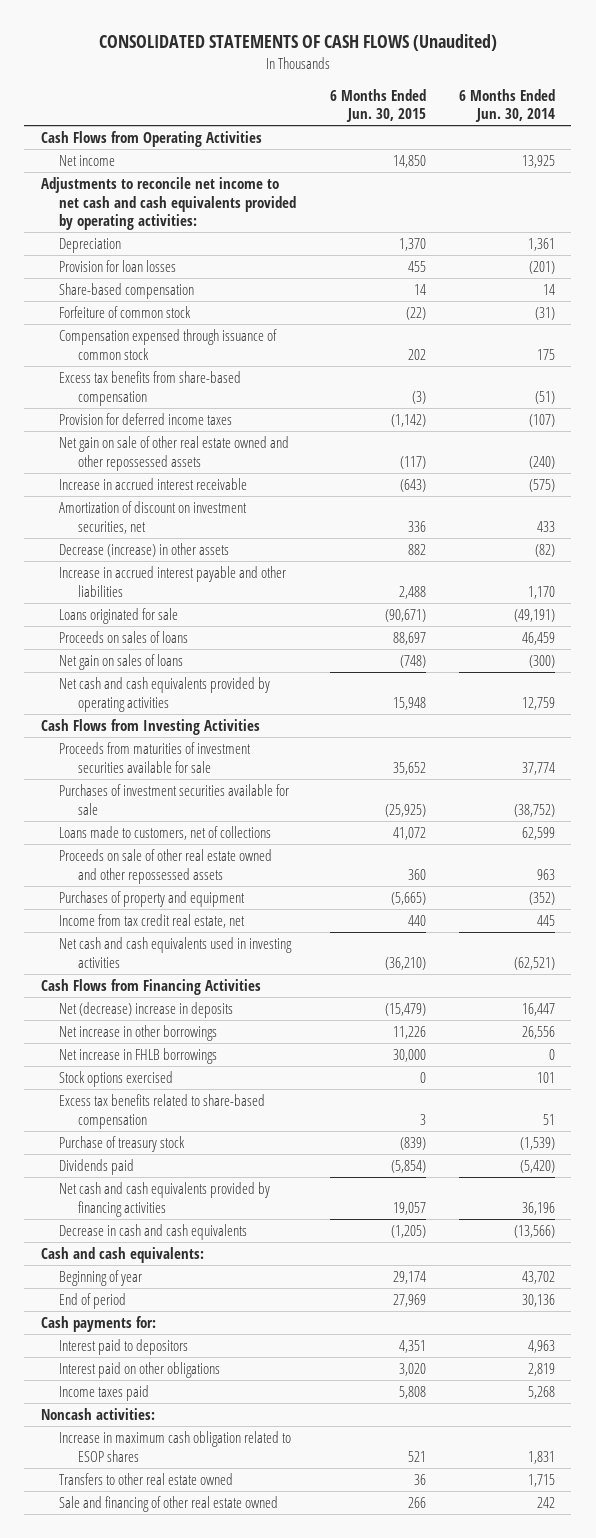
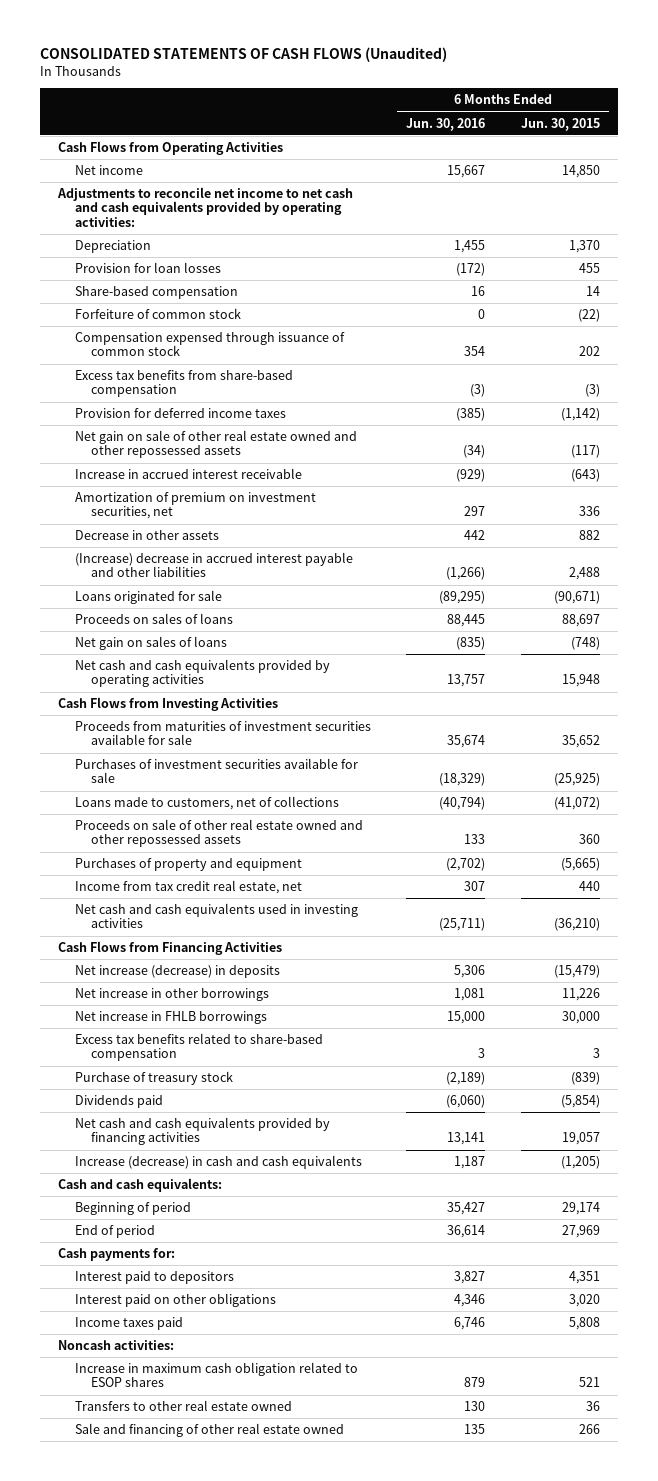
- | 6 Months Ended Jun. 30, 2015 | 6 Months Ended Jun. 30, 2014
+ | 6 Months Ended Jun. 30, 2016 | 6 Months Ended Jun. 30, 2015
- Amortization of discount on investment securities, net | 336 | 433
- Decrease (increase) in other assets | 882 | (82)
- Increase in accrued interest payable and other liabilities | 2,488 | 1,170
+ Amortization of premium on investment securities, net | 297 | 336
+ Decrease in other assets | 442 | 882
+ (Increase) decrease in accrued interest payable and other liabilities | (1,266) | 2,488
- Loans made to customers, net of collections | 41,072 | 62,599
+ Loans made to customers, net of collections | (40,794) | (41,072)
- Net (decrease) increase in deposits | (15,479) | 16,447
+ Net increase (decrease) in deposits | 5,306 | (15,479)
- Stock options exercised | 0 | 101
- Decrease in cash and cash equivalents | (1,205) | (13,566)
+ Increase (decrease) in cash and cash equivalents | 1,187 | (1,205)
- Beginning of year | 29,174 | 43,702
+ Beginning of period | 35,427 | 29,174

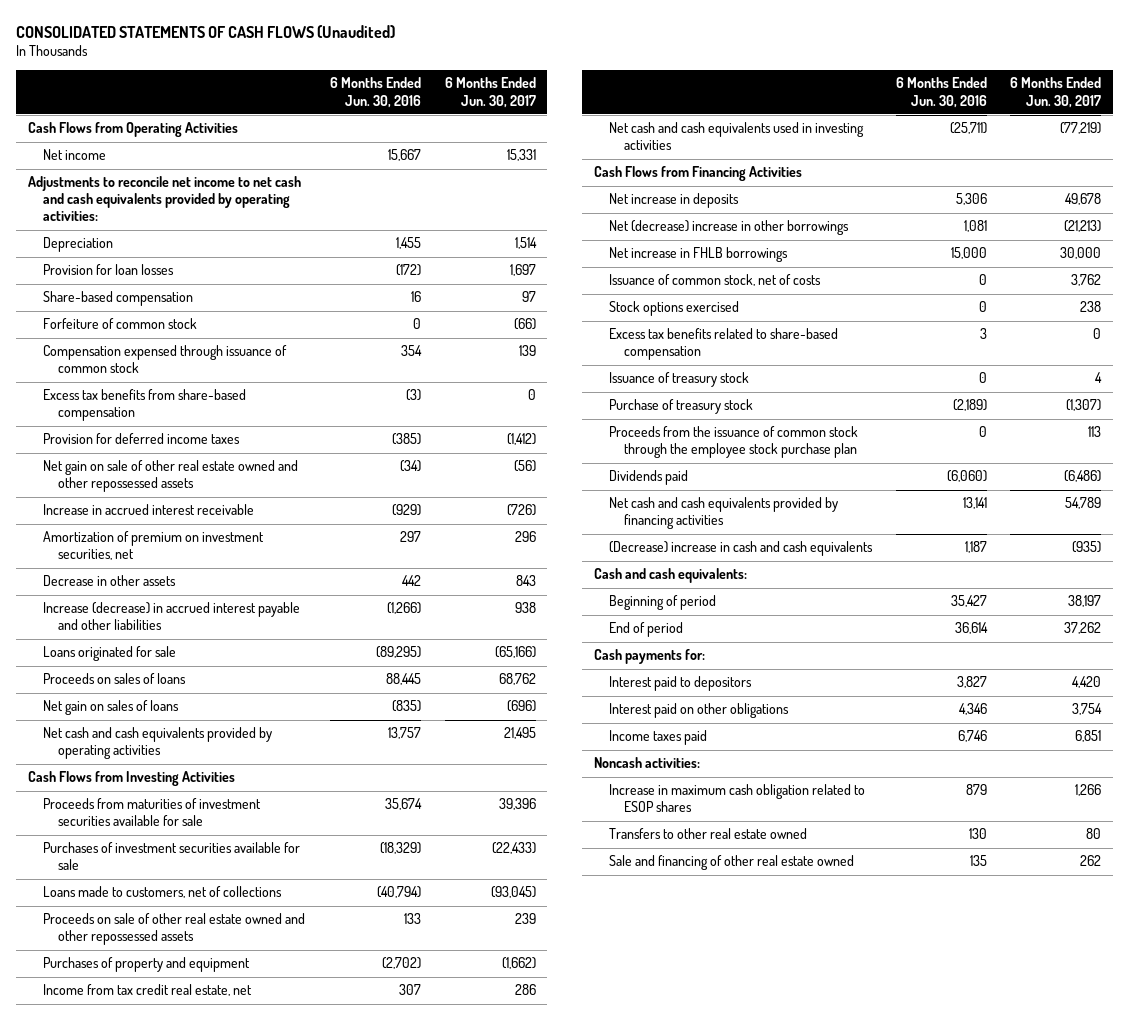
- | 6 Months Ended Jun. 30, 2016 | 6 Months Ended Jun. 30, 2015
+ | 6 Months Ended Jun. 30, 2016 | 6 Months Ended Jun. 30, 2017
- (Increase) decrease in accrued interest payable and other liabilities | (1,266) | 2,488
+ Increase (decrease) in accrued interest payable and other liabilities | (1,266) | 938
- Net increase (decrease) in deposits | 5,306 | (15,479)
- Net increase in other borrowings | 1,081 | 11,226
+ Net increase in deposits | 5,306 | 49,678
+ Net (decrease) increase in other borrowings | 1,081 | (21,213)
+ Issuance of common stock, net of costs | 0 | 3,762
+ Stock options exercised | 0 | 238
+ Issuance of treasury stock | 0 | 4
+ Proceeds from the issuance of common stock through the employee stock purchase plan | 0 | 113
- Increase (decrease) in cash and cash equivalents | 1,187 | (1,205)
+ (Decrease) increase in cash and cash equivalents | 1,187 | (935)

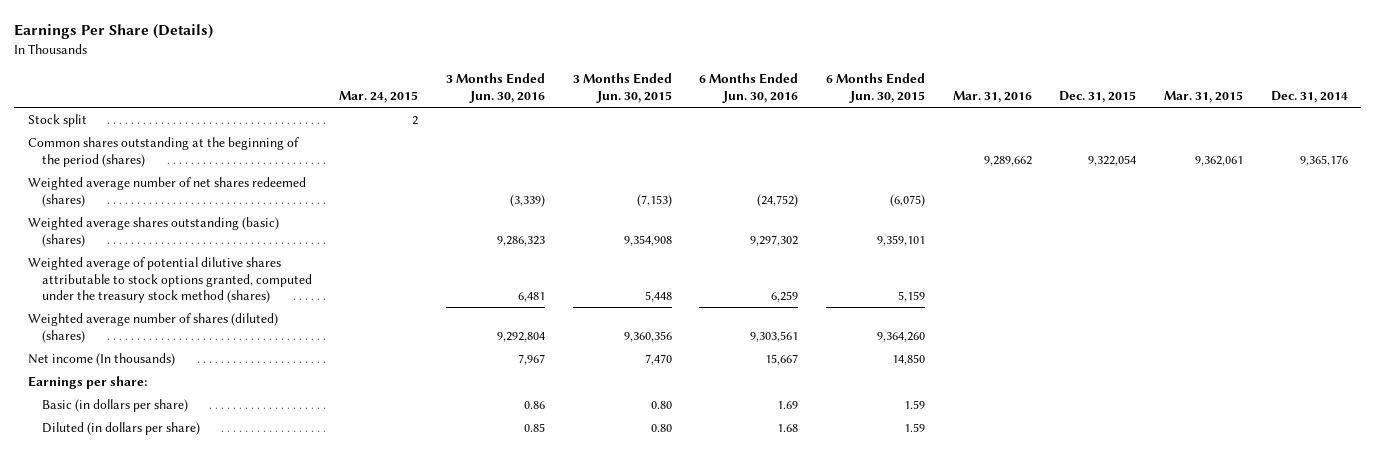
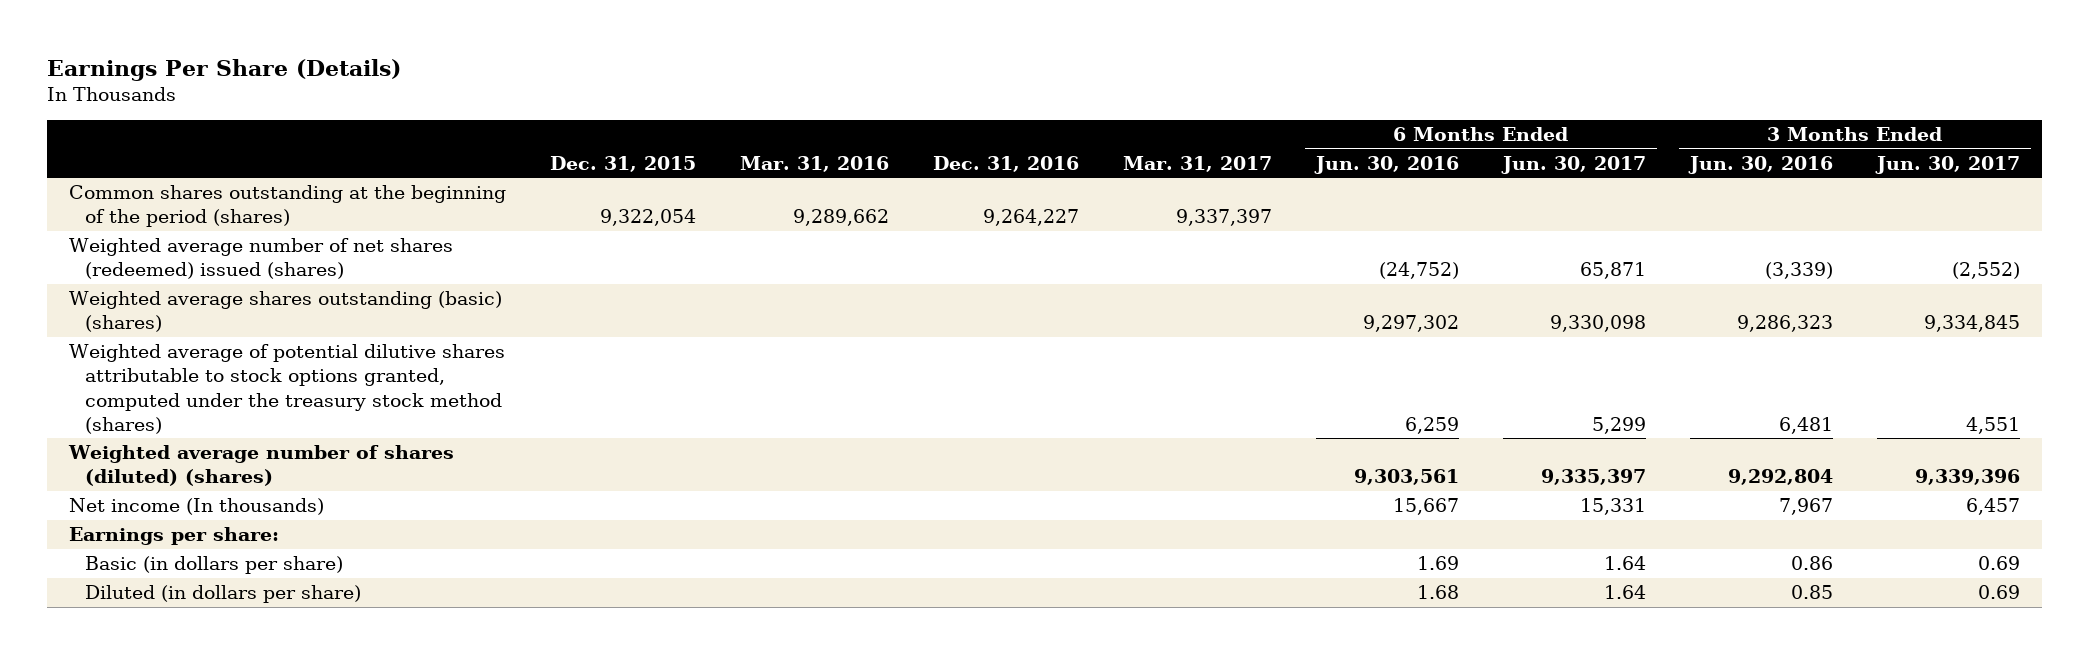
- | Mar. 24, 2015 | 3 Months Ended Jun. 30, 2016 | 3 Months Ended Jun. 30, 2015 | 6 Months Ended Jun. 30, 2016 | 6 Months Ended Jun. 30, 2015 | Mar. 31, 2016 | Dec. 31, 2015 | Mar. 31, 2015 | Dec. 31, 2014
+ | Dec. 31, 2015 | Mar. 31, 2016 | Dec. 31, 2016 | Mar. 31, 2017 | 6 Months Ended Jun. 30, 2016 | 6 Months Ended Jun. 30, 2017 | 3 Months Ended Jun. 30, 2016 | 3 Months Ended Jun. 30, 2017
- Stock split | 2 | | | | | | | |
- Weighted average number of net shares redeemed (shares) | | (3,339) | (7,153) | (24,752) | (6,075) | | | |
+ Weighted average number of net shares (redeemed) issued (shares) | | | | | (24,752) | 65,871 | (3,339) | (2,552)

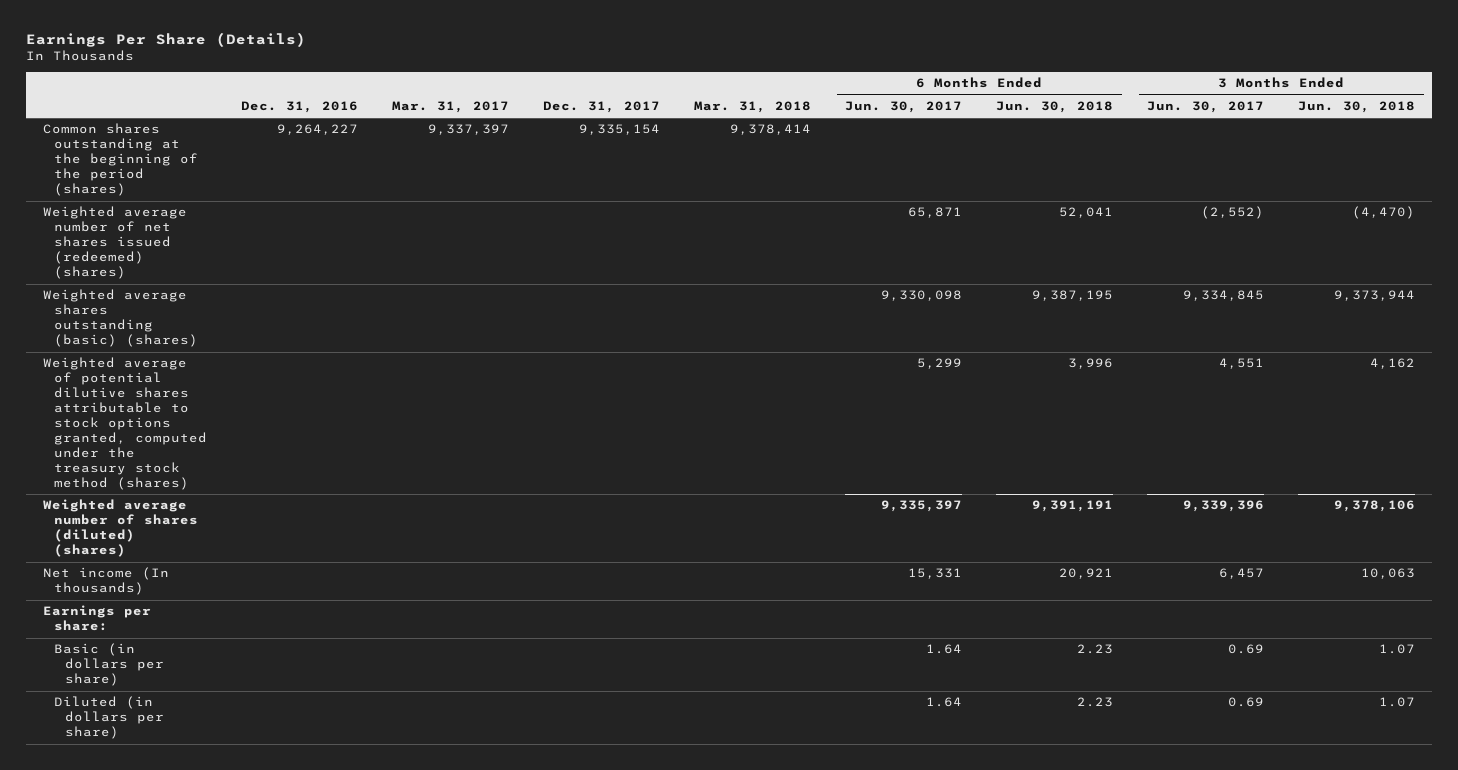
- | Dec. 31, 2015 | Mar. 31, 2016 | Dec. 31, 2016 | Mar. 31, 2017 | 6 Months Ended Jun. 30, 2016 | 6 Months Ended Jun. 30, 2017 | 3 Months Ended Jun. 30, 2016 | 3 Months Ended Jun. 30, 2017
+ | Dec. 31, 2016 | Mar. 31, 2017 | Dec. 31, 2017 | Mar. 31, 2018 | 6 Months Ended Jun. 30, 2017 | 6 Months Ended Jun. 30, 2018 | 3 Months Ended Jun. 30, 2017 | 3 Months Ended Jun. 30, 2018
- Weighted average number of net shares (redeemed) issued (shares) | | | | | (24,752) | 65,871 | (3,339) | (2,552)
+ Weighted average number of net shares issued (redeemed) (shares) | | | | | 65,871 | 52,041 | (2,552) | (4,470)

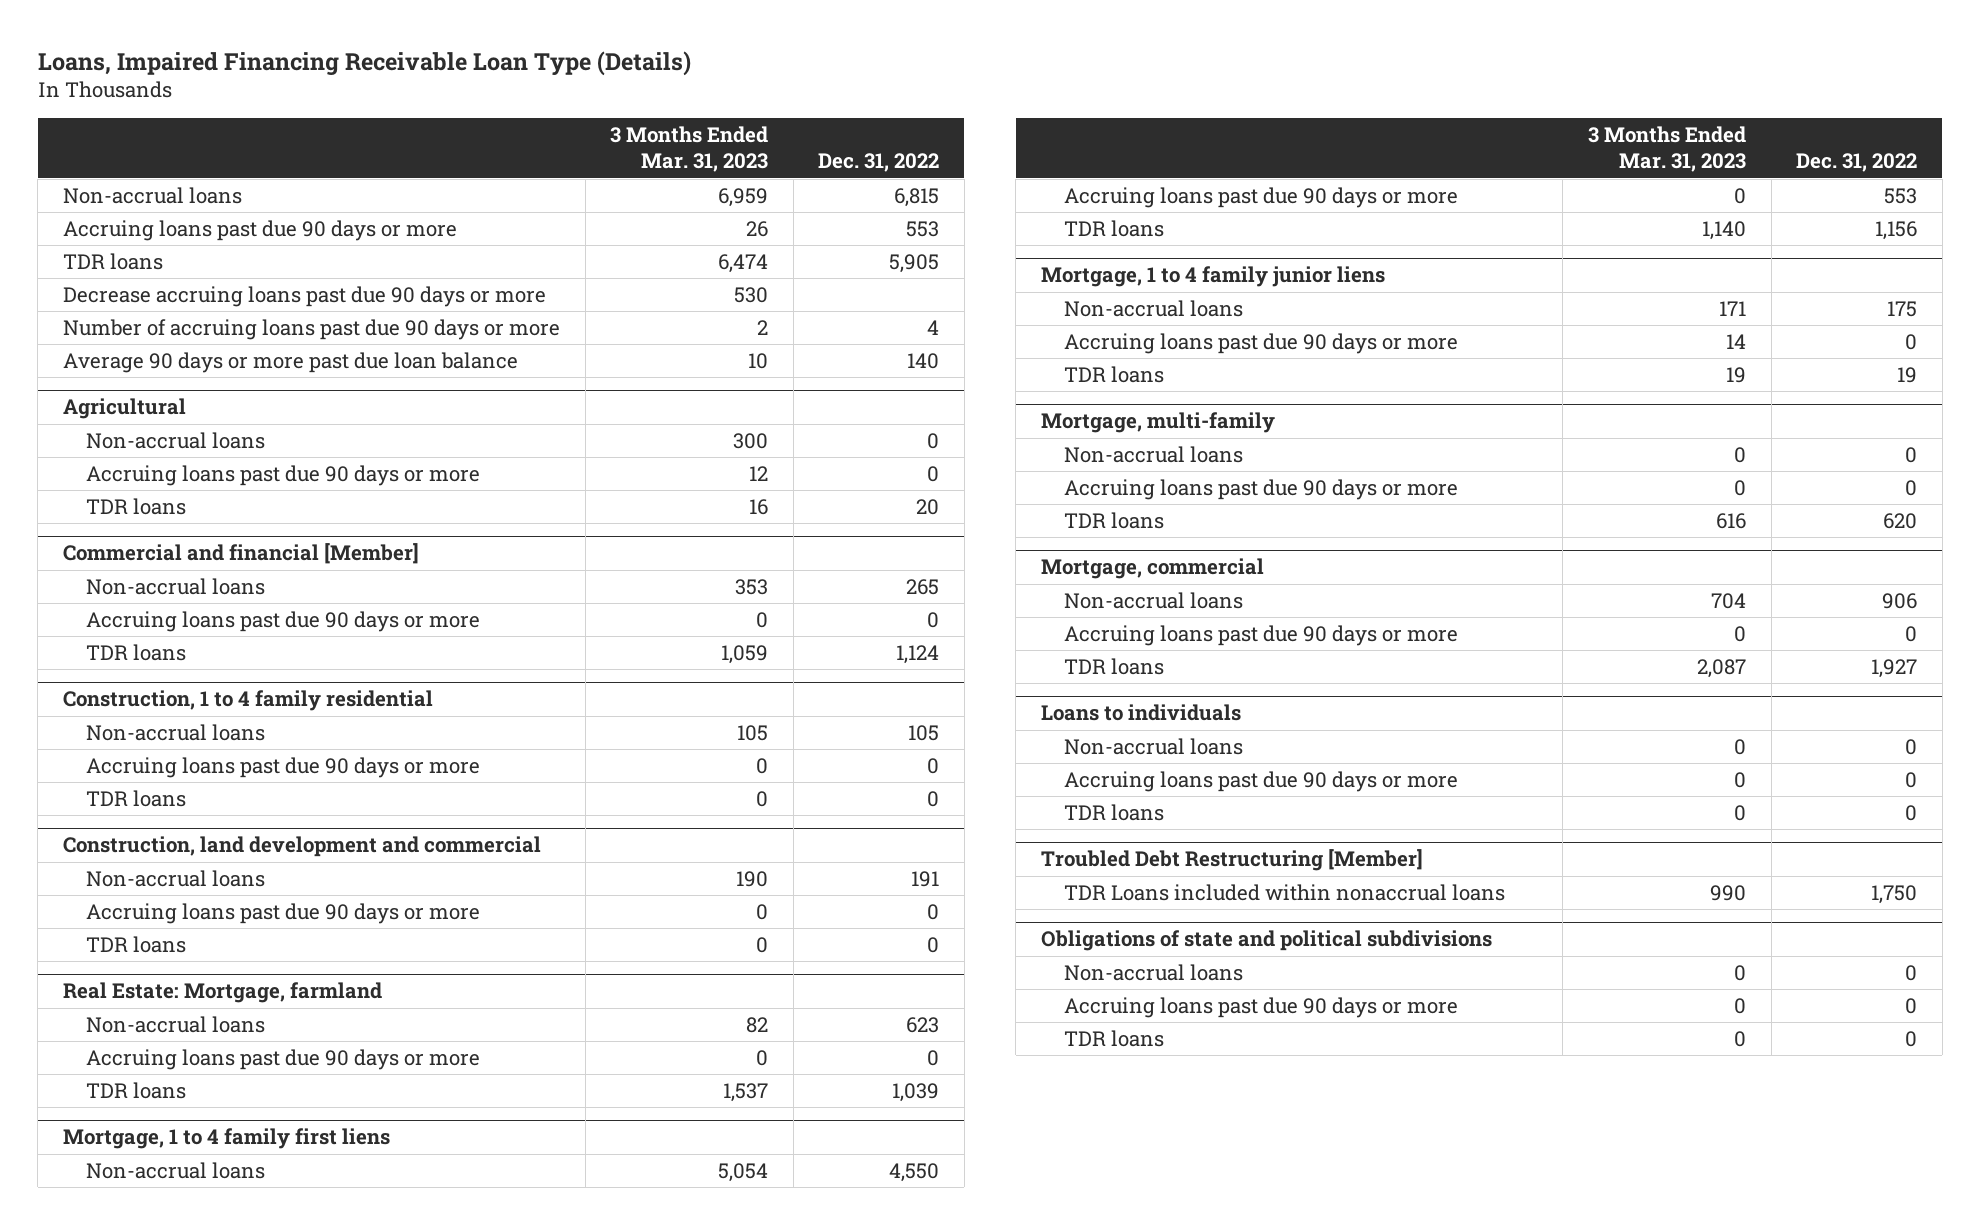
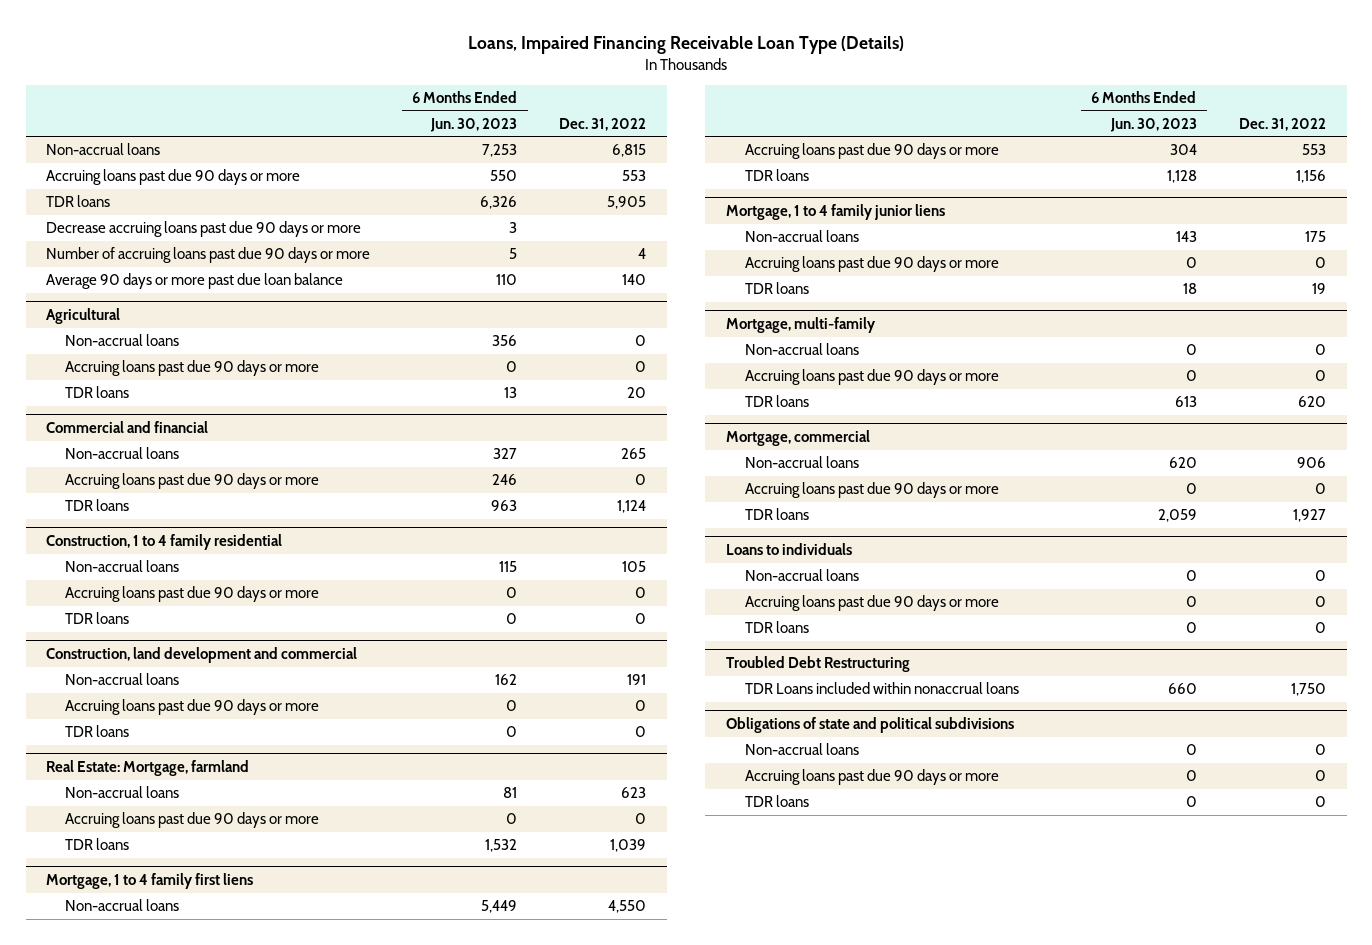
- | 3 Months Ended Mar. 31, 2023 | Dec. 31, 2022
+ | 6 Months Ended Jun. 30, 2023 | Dec. 31, 2022
- Commercial and financial [Member]
+ Commercial and financial
- Troubled Debt Restructuring [Member]
+ Troubled Debt Restructuring

